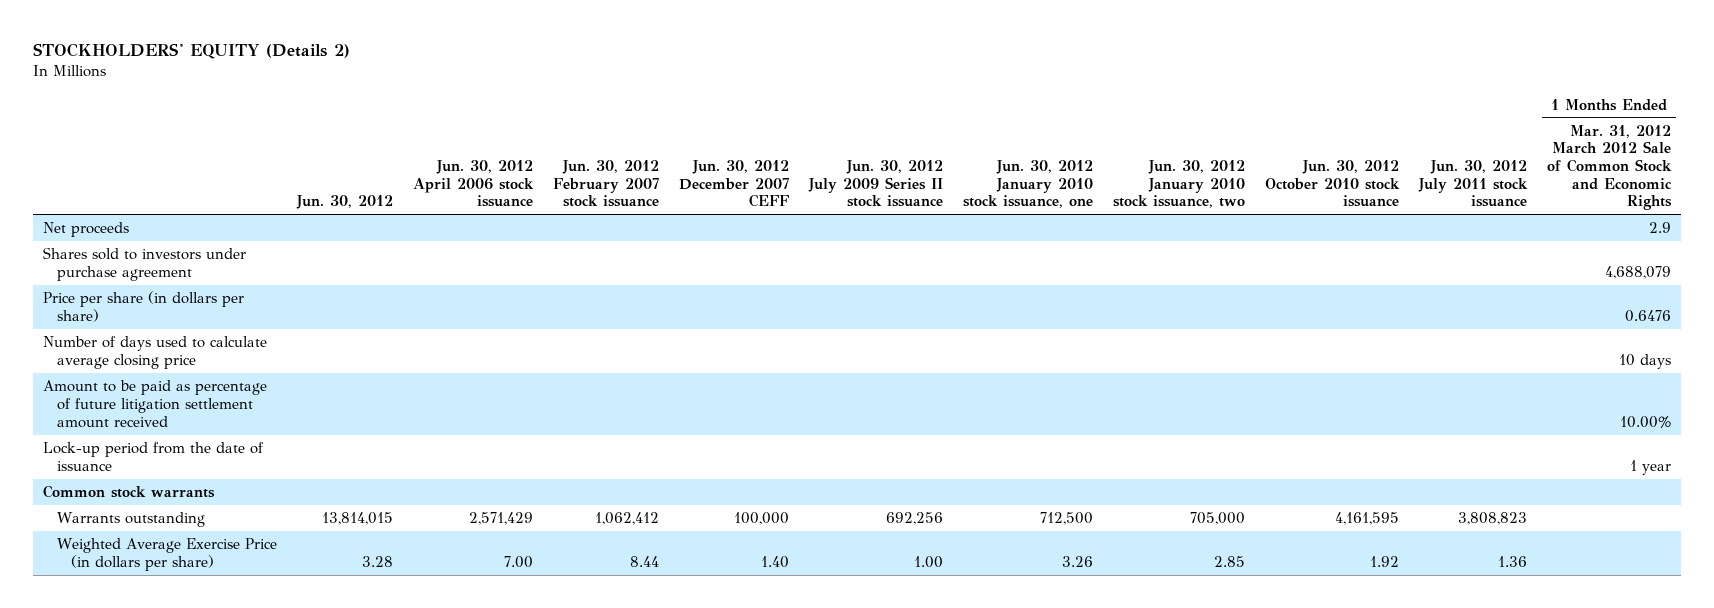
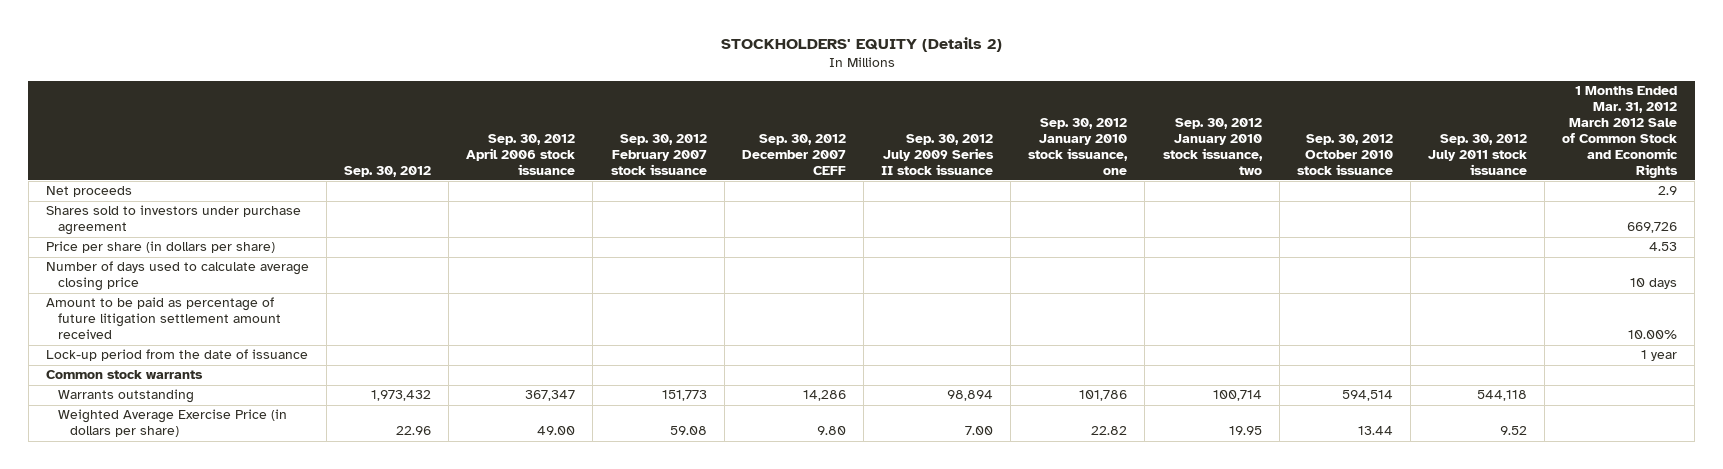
- | Jun. 30, 2012 | Jun. 30, 2012 April 2006 stock issuance | Jun. 30, 2012 February 2007 stock issuance | Jun. 30, 2012 December 2007 CEFF | Jun. 30, 2012 July 2009 Series II stock issuance | Jun. 30, 2012 January 2010 stock issuance, one | Jun. 30, 2012 January 2010 stock issuance, two | Jun. 30, 2012 October 2010 stock issuance | Jun. 30, 2012 July 2011 stock issuance | 1 Months Ended Mar. 31, 2012 March 2012 Sale of Common Stock and Economic Rights
+ | Sep. 30, 2012 | Sep. 30, 2012 April 2006 stock issuance | Sep. 30, 2012 February 2007 stock issuance | Sep. 30, 2012 December 2007 CEFF | Sep. 30, 2012 July 2009 Series II stock issuance | Sep. 30, 2012 January 2010 stock issuance, one | Sep. 30, 2012 January 2010 stock issuance, two | Sep. 30, 2012 October 2010 stock issuance | Sep. 30, 2012 July 2011 stock issuance | 1 Months Ended Mar. 31, 2012 March 2012 Sale of Common Stock and Economic Rights
- Shares sold to investors under purchase agreement | | | | | | | | | | 4,688,079
- Price per share (in dollars per share) | | | | | | | | | | 0.6476
+ Shares sold to investors under purchase agreement | | | | | | | | | | 669,726
+ Price per share (in dollars per share) | | | | | | | | | | 4.53

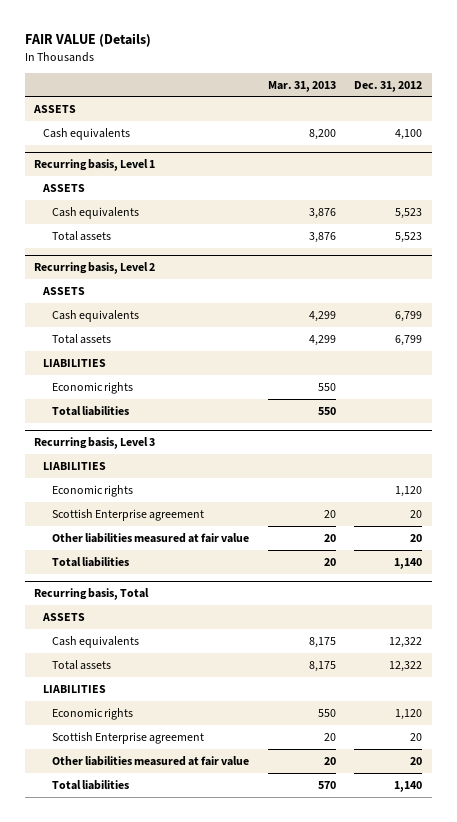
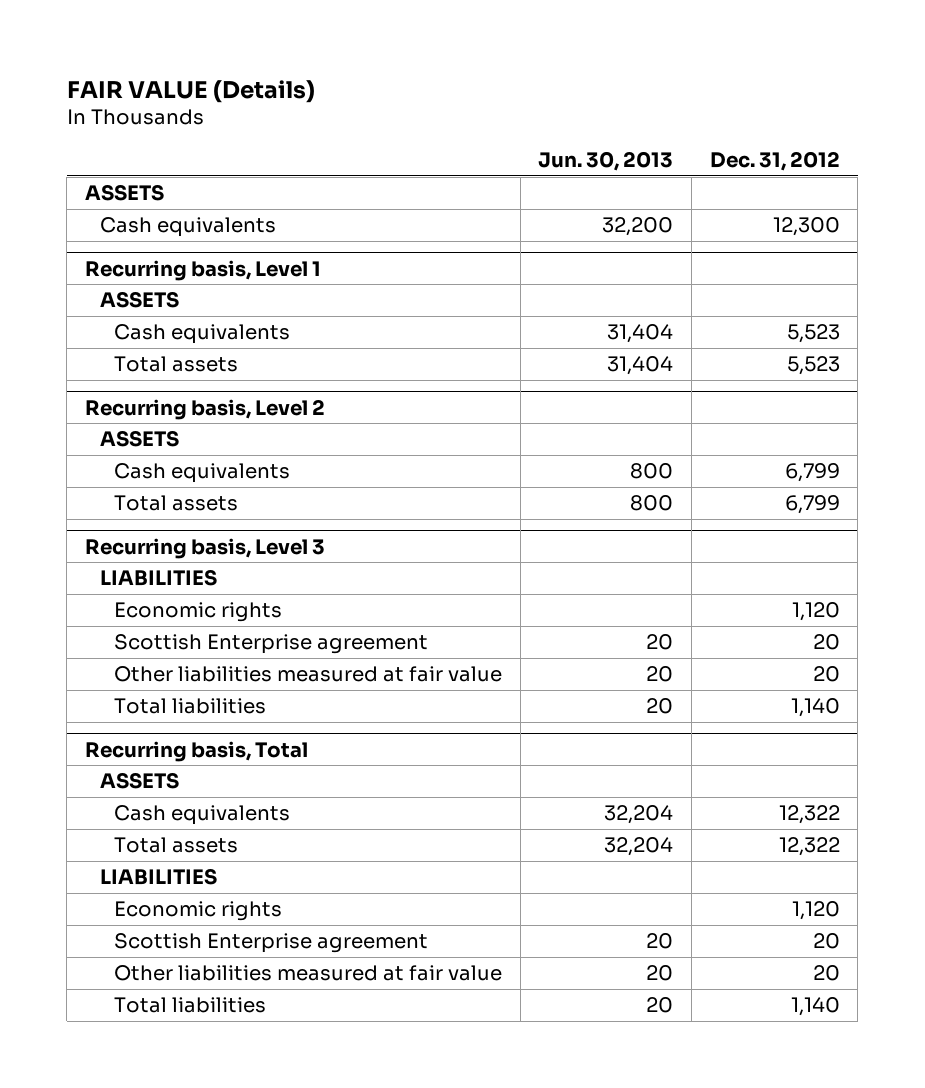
- | Mar. 31, 2013 | Dec. 31, 2012
+ | Jun. 30, 2013 | Dec. 31, 2012
- Cash equivalents | 8,200 | 4,100
+ Cash equivalents | 32,200 | 12,300
@ Recurring basis, Level 2
- LIABILITIES
- Economic rights | 550 |
- Total liabilities | 550 |

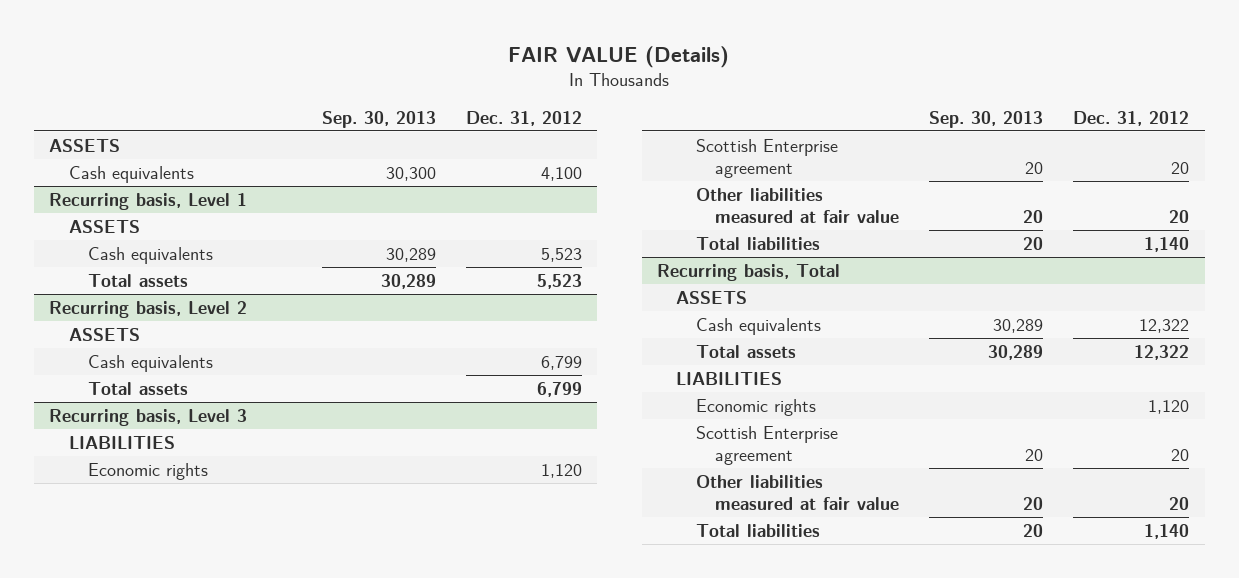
- | Jun. 30, 2013 | Dec. 31, 2012
+ | Sep. 30, 2013 | Dec. 31, 2012
- Cash equivalents | 32,200 | 12,300
+ Cash equivalents | 30,300 | 4,100

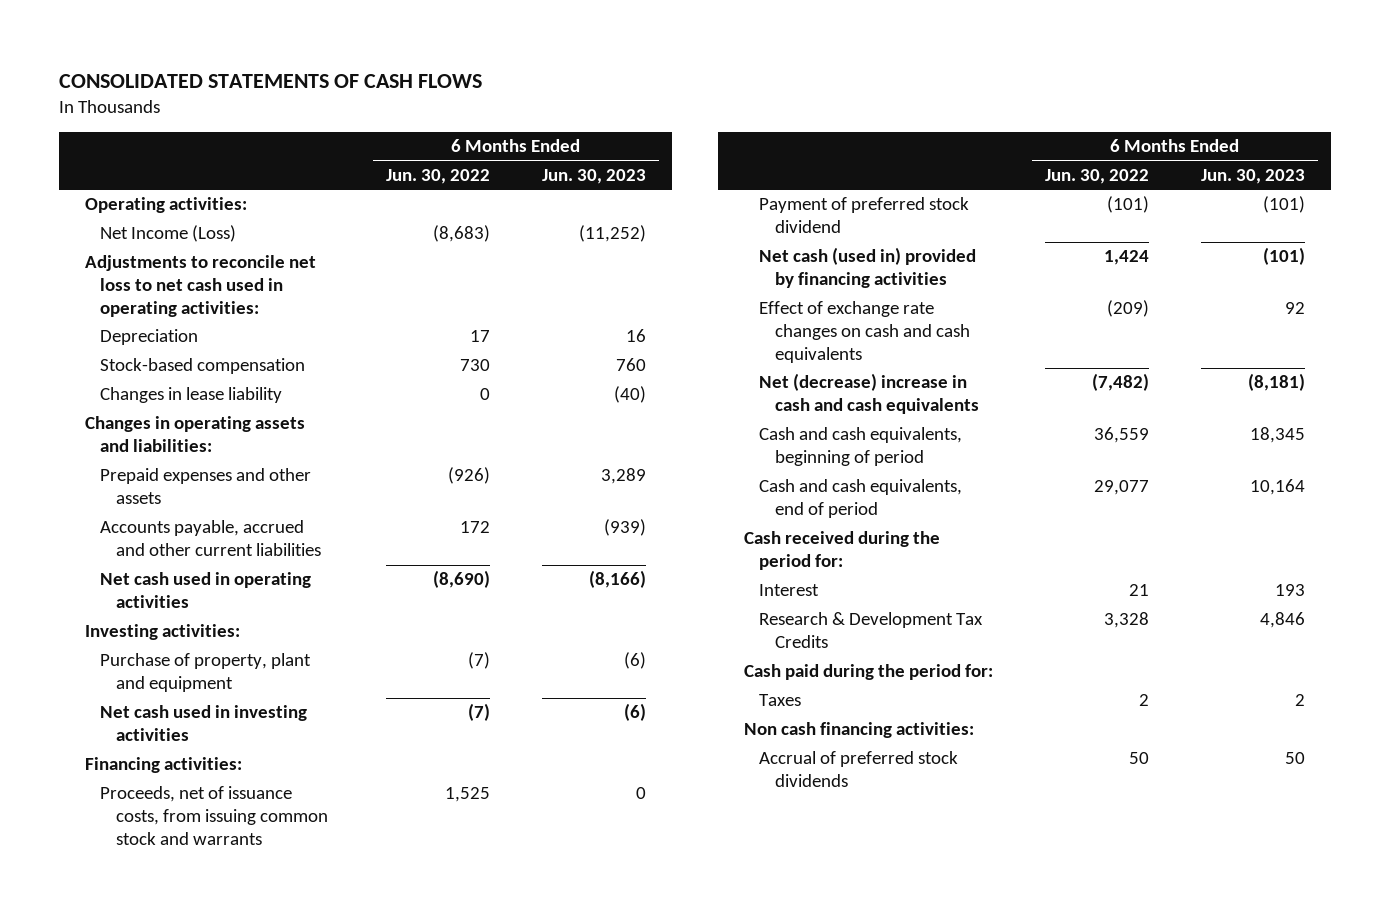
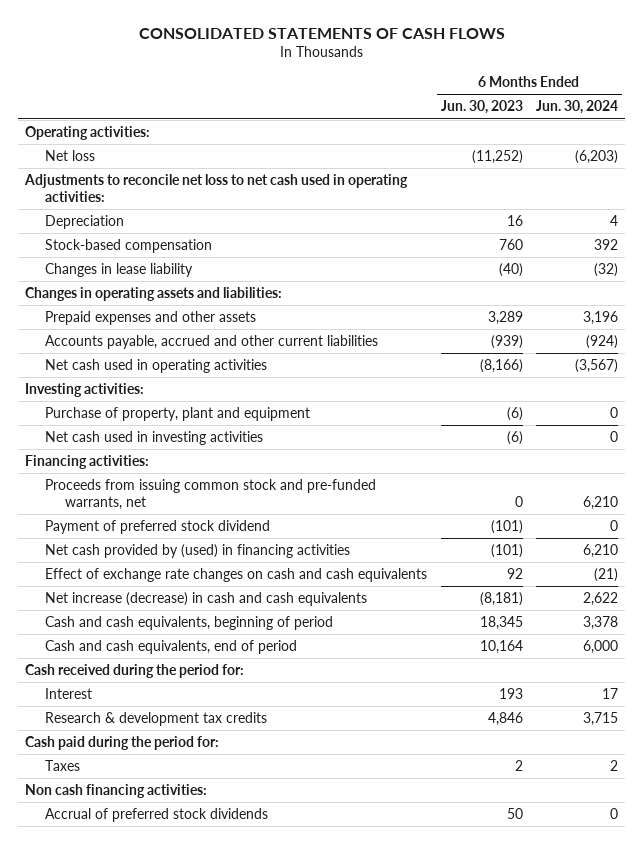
- | 6 Months Ended Jun. 30, 2022 | 6 Months Ended Jun. 30, 2023
+ | 6 Months Ended Jun. 30, 2023 | 6 Months Ended Jun. 30, 2024
- Net Income (Loss) | (8,683) | (11,252)
+ Net loss | (11,252) | (6,203)
- Proceeds, net of issuance costs, from issuing common stock and warrants | 1,525 | 0
+ Proceeds from issuing common stock and pre-funded warrants, net | 0 | 6,210
- Net cash (used in) provided by financing activities | 1,424 | (101)
+ Net cash provided by (used) in financing activities | (101) | 6,210
- Net (decrease) increase in cash and cash equivalents | (7,482) | (8,181)
+ Net increase (decrease) in cash and cash equivalents | (8,181) | 2,622
- Research & Development Tax Credits | 3,328 | 4,846
+ Research & development tax credits | 4,846 | 3,715

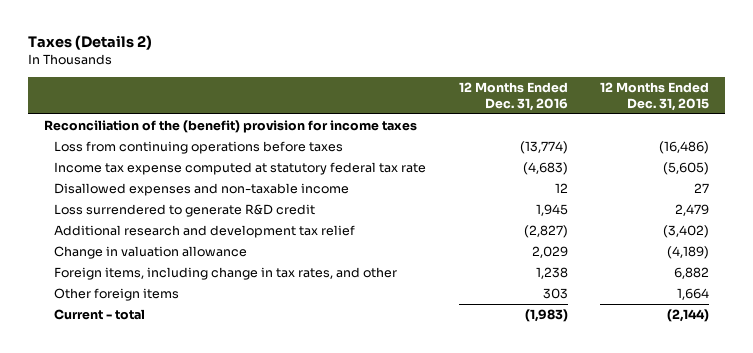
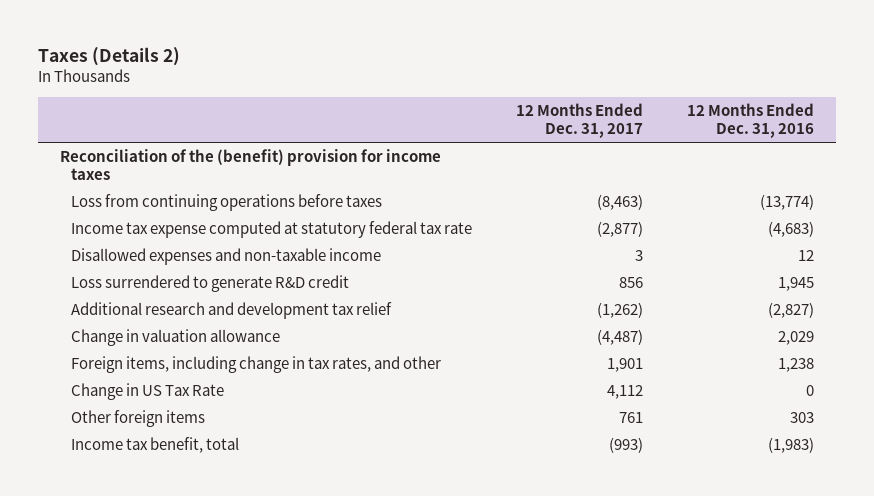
- | 12 Months Ended Dec. 31, 2016 | 12 Months Ended Dec. 31, 2015
+ | 12 Months Ended Dec. 31, 2017 | 12 Months Ended Dec. 31, 2016
+ Change in US Tax Rate | 4,112 | 0
- Current - total | (1,983) | (2,144)
+ Income tax benefit, total | (993) | (1,983)

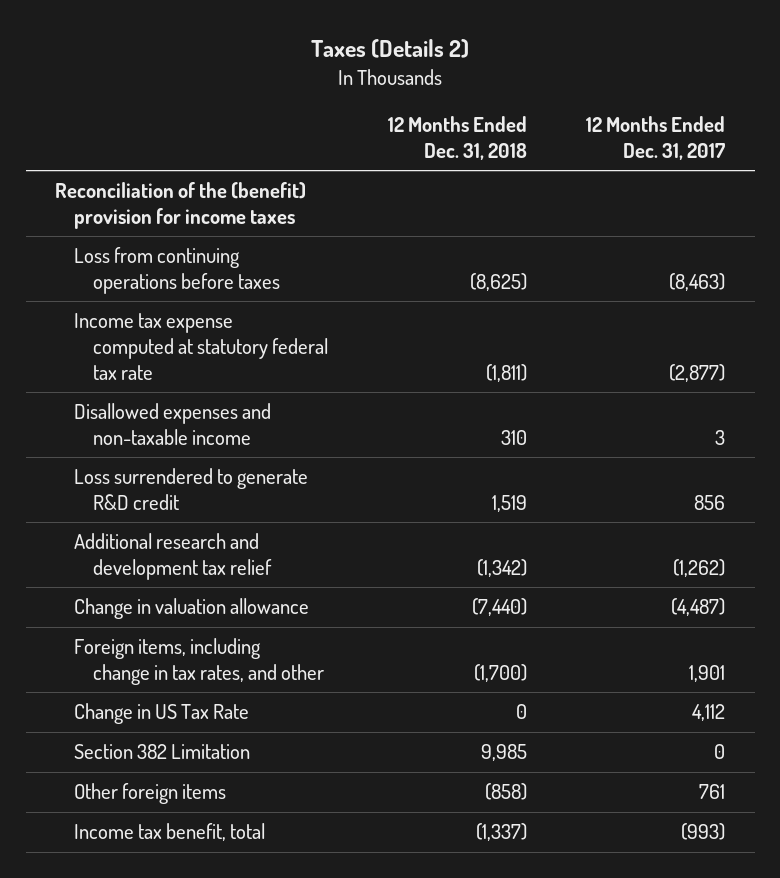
- | 12 Months Ended Dec. 31, 2017 | 12 Months Ended Dec. 31, 2016
+ | 12 Months Ended Dec. 31, 2018 | 12 Months Ended Dec. 31, 2017
+ Section 382 Limitation | 9,985 | 0

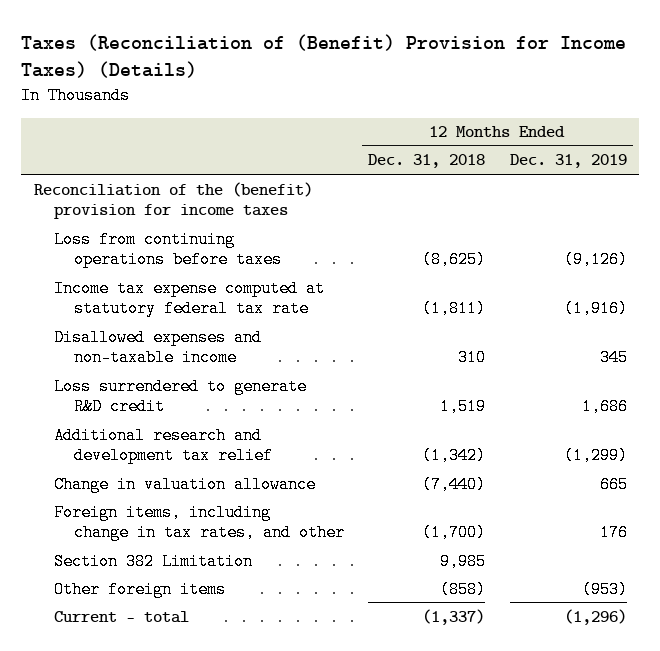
- Taxes (Details 2)
+ Taxes (Reconciliation of (Benefit) Provision for Income Taxes) (Details)
- | 12 Months Ended Dec. 31, 2018 | 12 Months Ended Dec. 31, 2017
+ | 12 Months Ended Dec. 31, 2018 | 12 Months Ended Dec. 31, 2019
- Change in US Tax Rate | 0 | 4,112
- Income tax benefit, total | (1,337) | (993)
+ Current - total | (1,337) | (1,296)

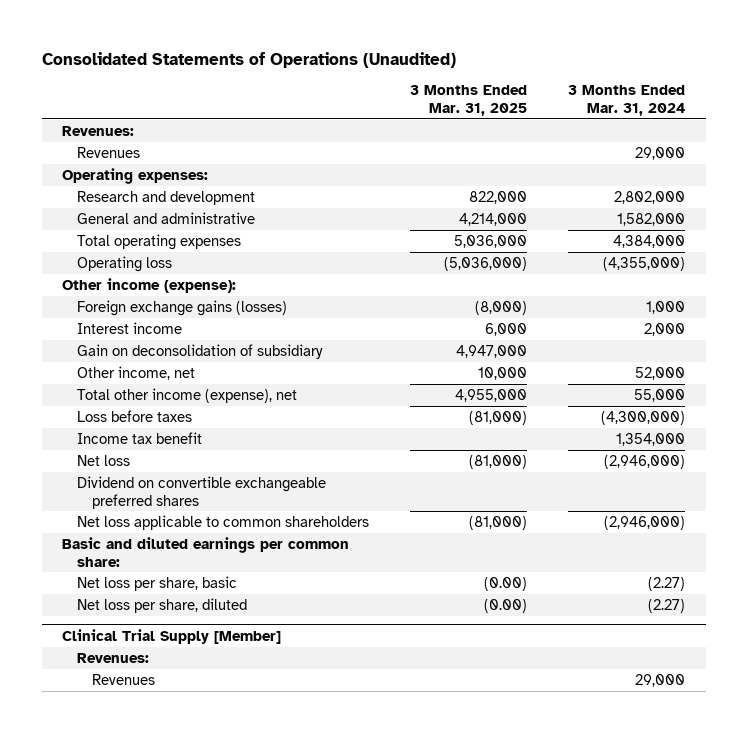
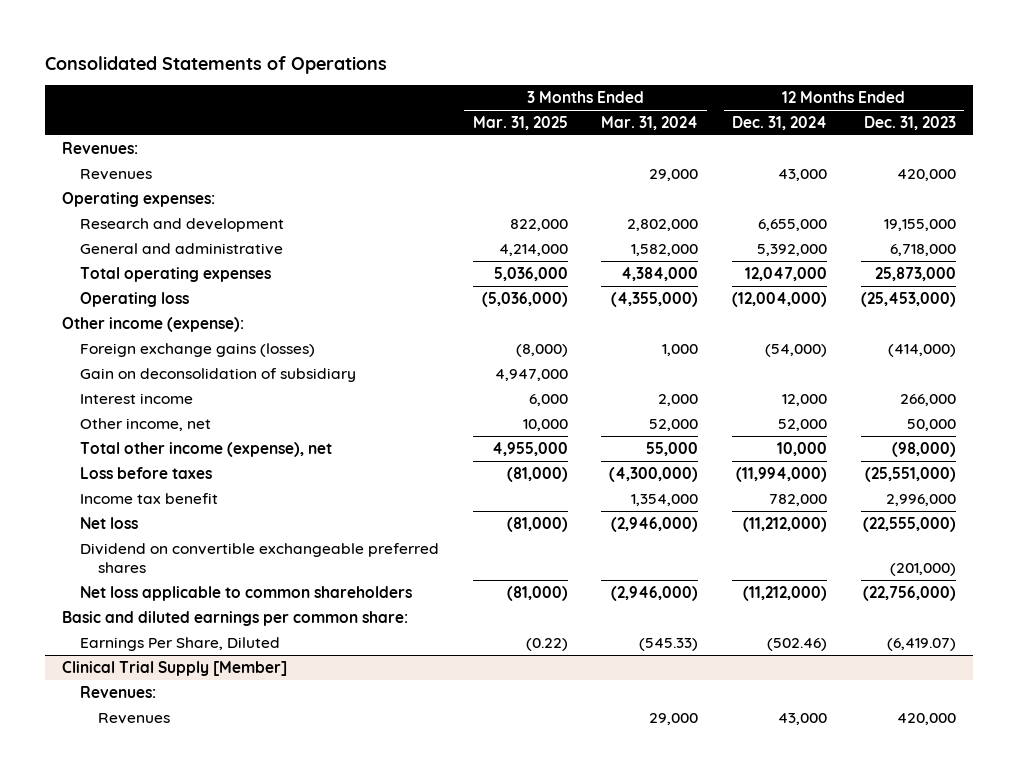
- Consolidated Statements of Operations (Unaudited)
+ Consolidated Statements of Operations
- | 3 Months Ended Mar. 31, 2025 | 3 Months Ended Mar. 31, 2024
+ | 3 Months Ended Mar. 31, 2025 | 3 Months Ended Mar. 31, 2024 | 12 Months Ended Dec. 31, 2024 | 12 Months Ended Dec. 31, 2023
moved down: Interest income | 6,000 | 2,000 | 12,000 | 266,000
- Net loss per share, basic | (0.00) | (2.27)
- Net loss per share, diluted | (0.00) | (2.27)
+ Earnings Per Share, Diluted | (0.22) | (545.33) | (502.46) | (6,419.07)

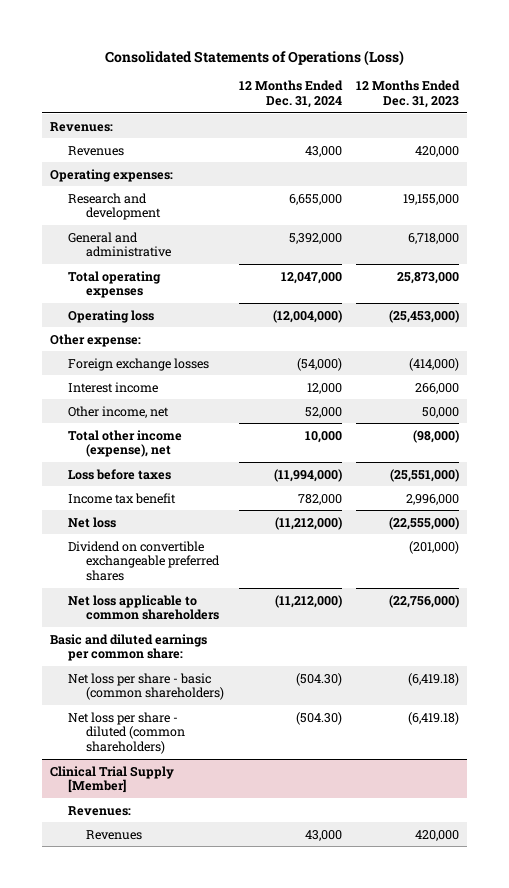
- Consolidated Statements of Operations
+ Consolidated Statements of Operations (Loss)
- | 3 Months Ended Mar. 31, 2025 | 3 Months Ended Mar. 31, 2024 | 12 Months Ended Dec. 31, 2024 | 12 Months Ended Dec. 31, 2023
+ | 12 Months Ended Dec. 31, 2024 | 12 Months Ended Dec. 31, 2023
- Other income (expense):
- Foreign exchange gains (losses) | (8,000) | 1,000 | (54,000) | (414,000)
- Gain on deconsolidation of subsidiary | 4,947,000 | | |
+ Other expense:
+ Foreign exchange losses | (54,000) | (414,000)
- Earnings Per Share, Diluted | (0.22) | (545.33) | (502.46) | (6,419.07)
+ Net loss per share - basic (common shareholders) | (504.30) | (6,419.18)
+ Net loss per share - diluted (common shareholders) | (504.30) | (6,419.18)

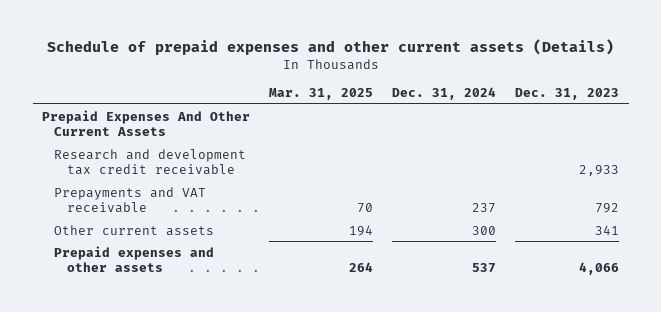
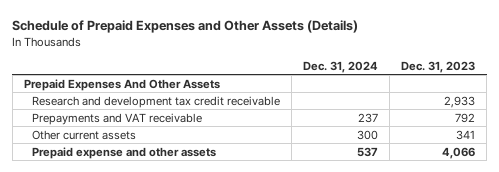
- Schedule of prepaid expenses and other current assets (Details)
+ Schedule of Prepaid Expenses and Other Assets (Details)
- | Mar. 31, 2025 | Dec. 31, 2024 | Dec. 31, 2023
+ | Dec. 31, 2024 | Dec. 31, 2023
- Prepaid Expenses And Other Current Assets
+ Prepaid Expenses And Other Assets
- Prepaid expenses and other assets | 264 | 537 | 4,066
+ Prepaid expense and other assets | 537 | 4,066

